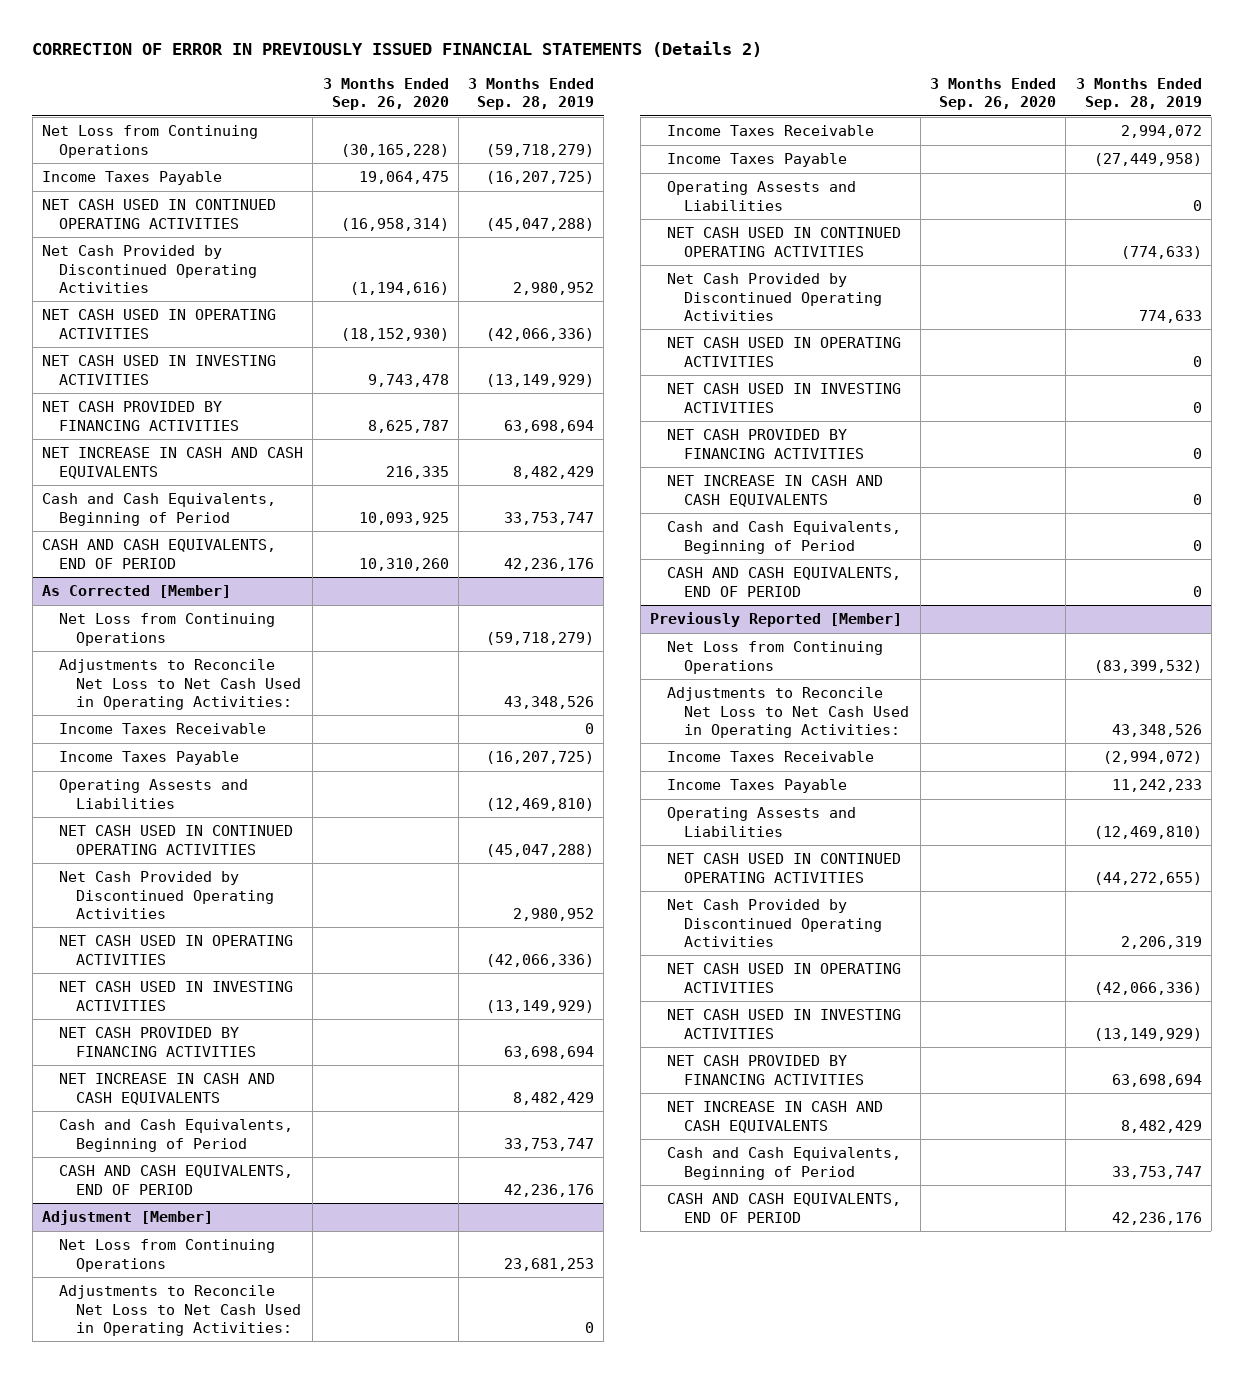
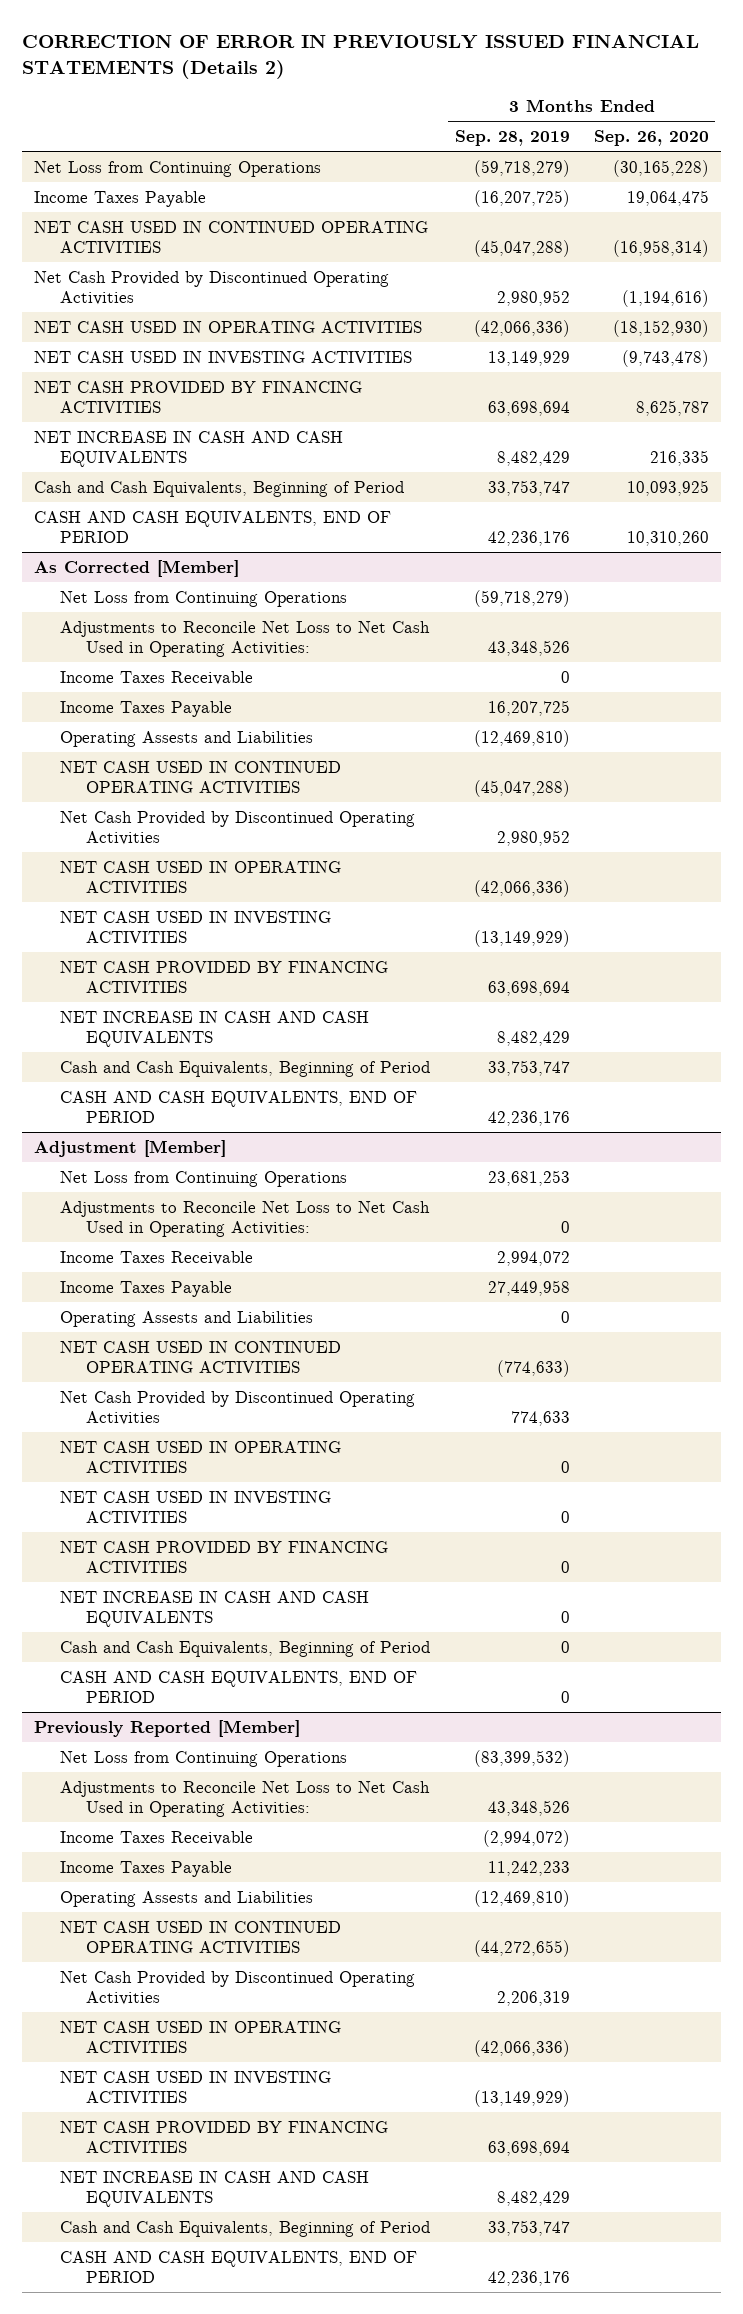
- | 3 Months Ended Sep. 26, 2020 | 3 Months Ended Sep. 28, 2019
+ | 3 Months Ended Sep. 28, 2019 | 3 Months Ended Sep. 26, 2020
- NET CASH USED IN INVESTING ACTIVITIES | 9,743,478 | (13,149,929)
+ NET CASH USED IN INVESTING ACTIVITIES | 13,149,929 | (9,743,478)
@ As Corrected [Member]
- Income Taxes Payable | | (16,207,725)
+ Income Taxes Payable | 16,207,725 |
@ Adjustment [Member]
- Income Taxes Payable | | (27,449,958)
+ Income Taxes Payable | 27,449,958 |

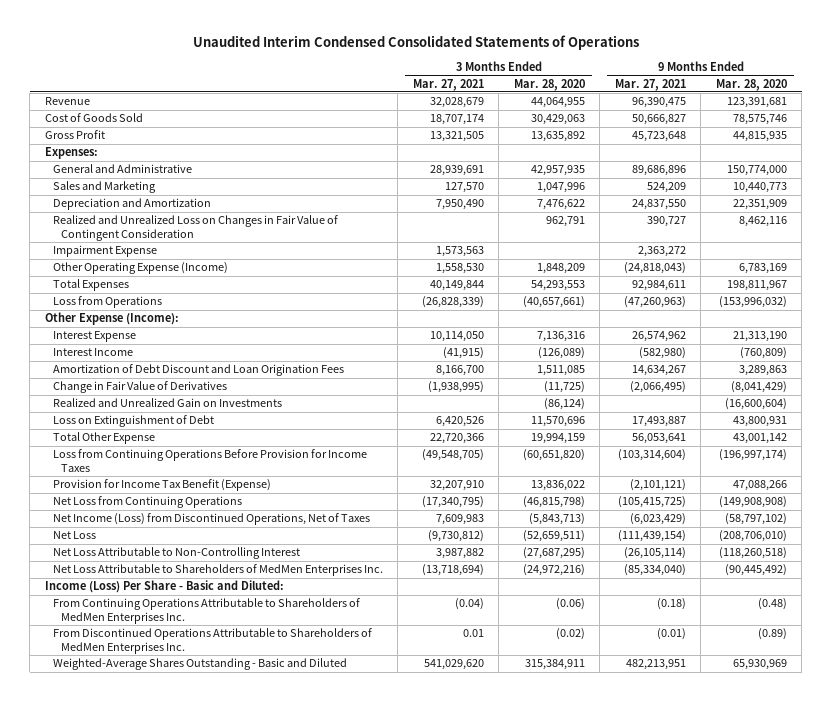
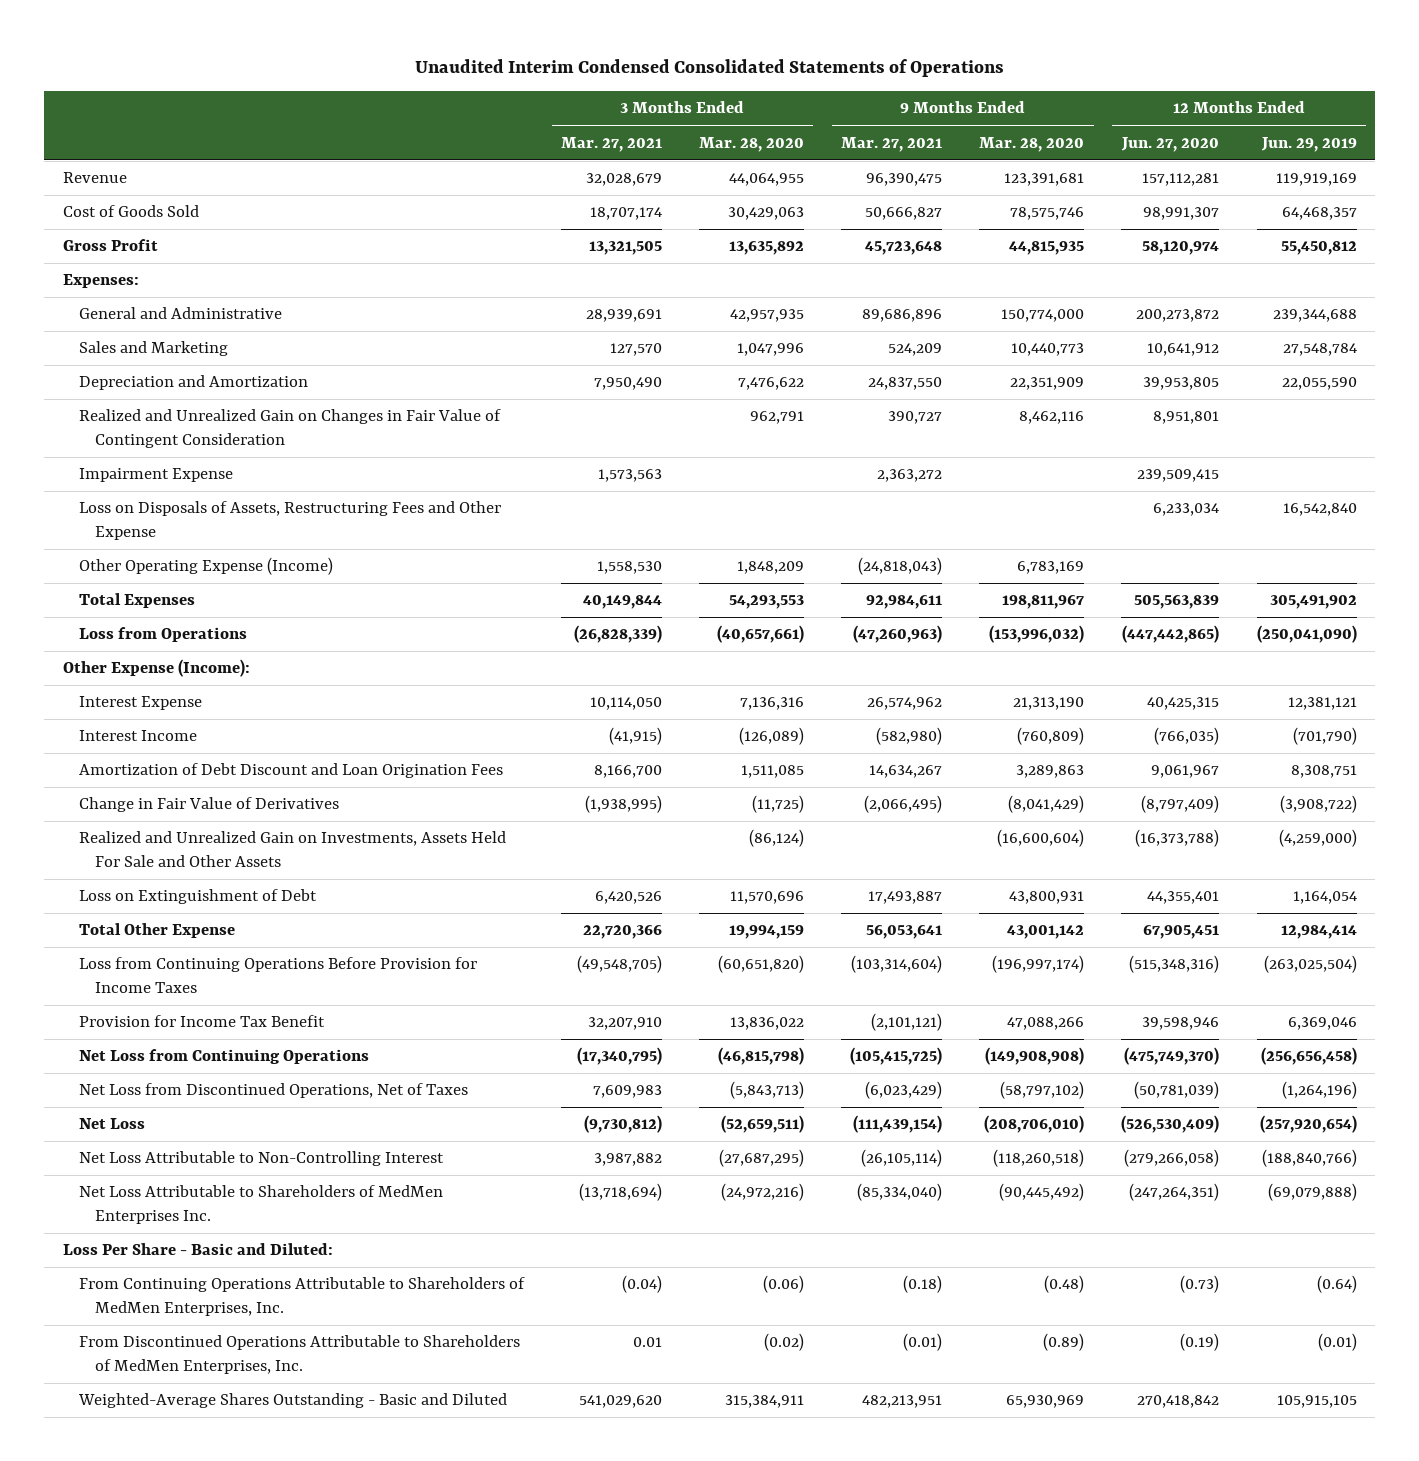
- | 3 Months Ended Mar. 27, 2021 | 3 Months Ended Mar. 28, 2020 | 9 Months Ended Mar. 27, 2021 | 9 Months Ended Mar. 28, 2020
+ | 3 Months Ended Mar. 27, 2021 | 3 Months Ended Mar. 28, 2020 | 9 Months Ended Mar. 27, 2021 | 9 Months Ended Mar. 28, 2020 | 12 Months Ended Jun. 27, 2020 | 12 Months Ended Jun. 29, 2019
- Realized and Unrealized Loss on Changes in Fair Value of Contingent Consideration | | 962,791 | 390,727 | 8,462,116
+ Realized and Unrealized Gain on Changes in Fair Value of Contingent Consideration | | 962,791 | 390,727 | 8,462,116 | 8,951,801 |
+ Loss on Disposals of Assets, Restructuring Fees and Other Expense | | | | | 6,233,034 | 16,542,840
- Realized and Unrealized Gain on Investments | | (86,124) | | (16,600,604)
+ Realized and Unrealized Gain on Investments, Assets Held For Sale and Other Assets | | (86,124) | | (16,600,604) | (16,373,788) | (4,259,000)
- Provision for Income Tax Benefit (Expense) | 32,207,910 | 13,836,022 | (2,101,121) | 47,088,266
+ Provision for Income Tax Benefit | 32,207,910 | 13,836,022 | (2,101,121) | 47,088,266 | 39,598,946 | 6,369,046
- Net Income (Loss) from Discontinued Operations, Net of Taxes | 7,609,983 | (5,843,713) | (6,023,429) | (58,797,102)
+ Net Loss from Discontinued Operations, Net of Taxes | 7,609,983 | (5,843,713) | (6,023,429) | (58,797,102) | (50,781,039) | (1,264,196)
- Income (Loss) Per Share - Basic and Diluted:
- From Continuing Operations Attributable to Shareholders of MedMen Enterprises Inc. | (0.04) | (0.06) | (0.18) | (0.48)
- From Discontinued Operations Attributable to Shareholders of MedMen Enterprises Inc. | 0.01 | (0.02) | (0.01) | (0.89)
+ Loss Per Share - Basic and Diluted:
+ From Continuing Operations Attributable to Shareholders of MedMen Enterprises, Inc. | (0.04) | (0.06) | (0.18) | (0.48) | (0.73) | (0.64)
+ From Discontinued Operations Attributable to Shareholders of MedMen Enterprises, Inc. | 0.01 | (0.02) | (0.01) | (0.89) | (0.19) | (0.01)

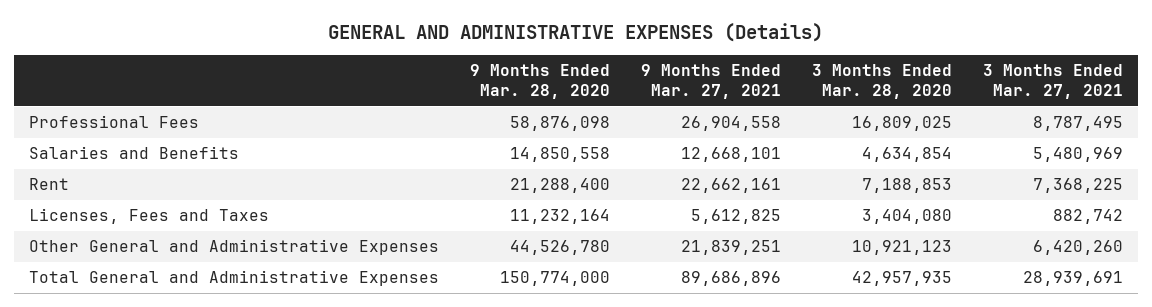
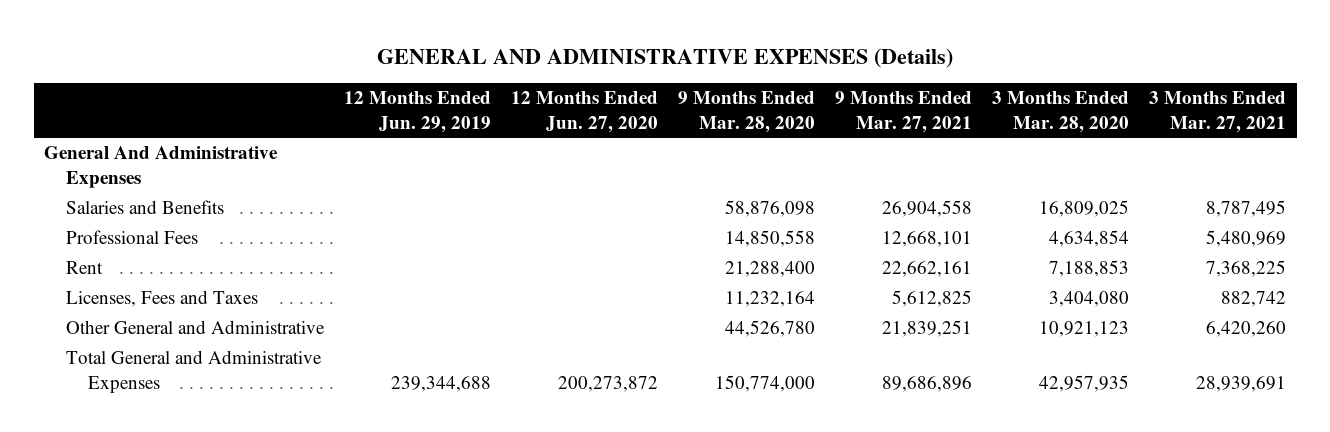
- | 9 Months Ended Mar. 28, 2020 | 9 Months Ended Mar. 27, 2021 | 3 Months Ended Mar. 28, 2020 | 3 Months Ended Mar. 27, 2021
+ | 12 Months Ended Jun. 29, 2019 | 12 Months Ended Jun. 27, 2020 | 9 Months Ended Mar. 28, 2020 | 9 Months Ended Mar. 27, 2021 | 3 Months Ended Mar. 28, 2020 | 3 Months Ended Mar. 27, 2021
- Professional Fees | 58,876,098 | 26,904,558 | 16,809,025 | 8,787,495
- Salaries and Benefits | 14,850,558 | 12,668,101 | 4,634,854 | 5,480,969
+ General And Administrative Expenses
+ Salaries and Benefits | | | 58,876,098 | 26,904,558 | 16,809,025 | 8,787,495
+ Professional Fees | | | 14,850,558 | 12,668,101 | 4,634,854 | 5,480,969
- Other General and Administrative Expenses | 44,526,780 | 21,839,251 | 10,921,123 | 6,420,260
+ Other General and Administrative | | | 44,526,780 | 21,839,251 | 10,921,123 | 6,420,260

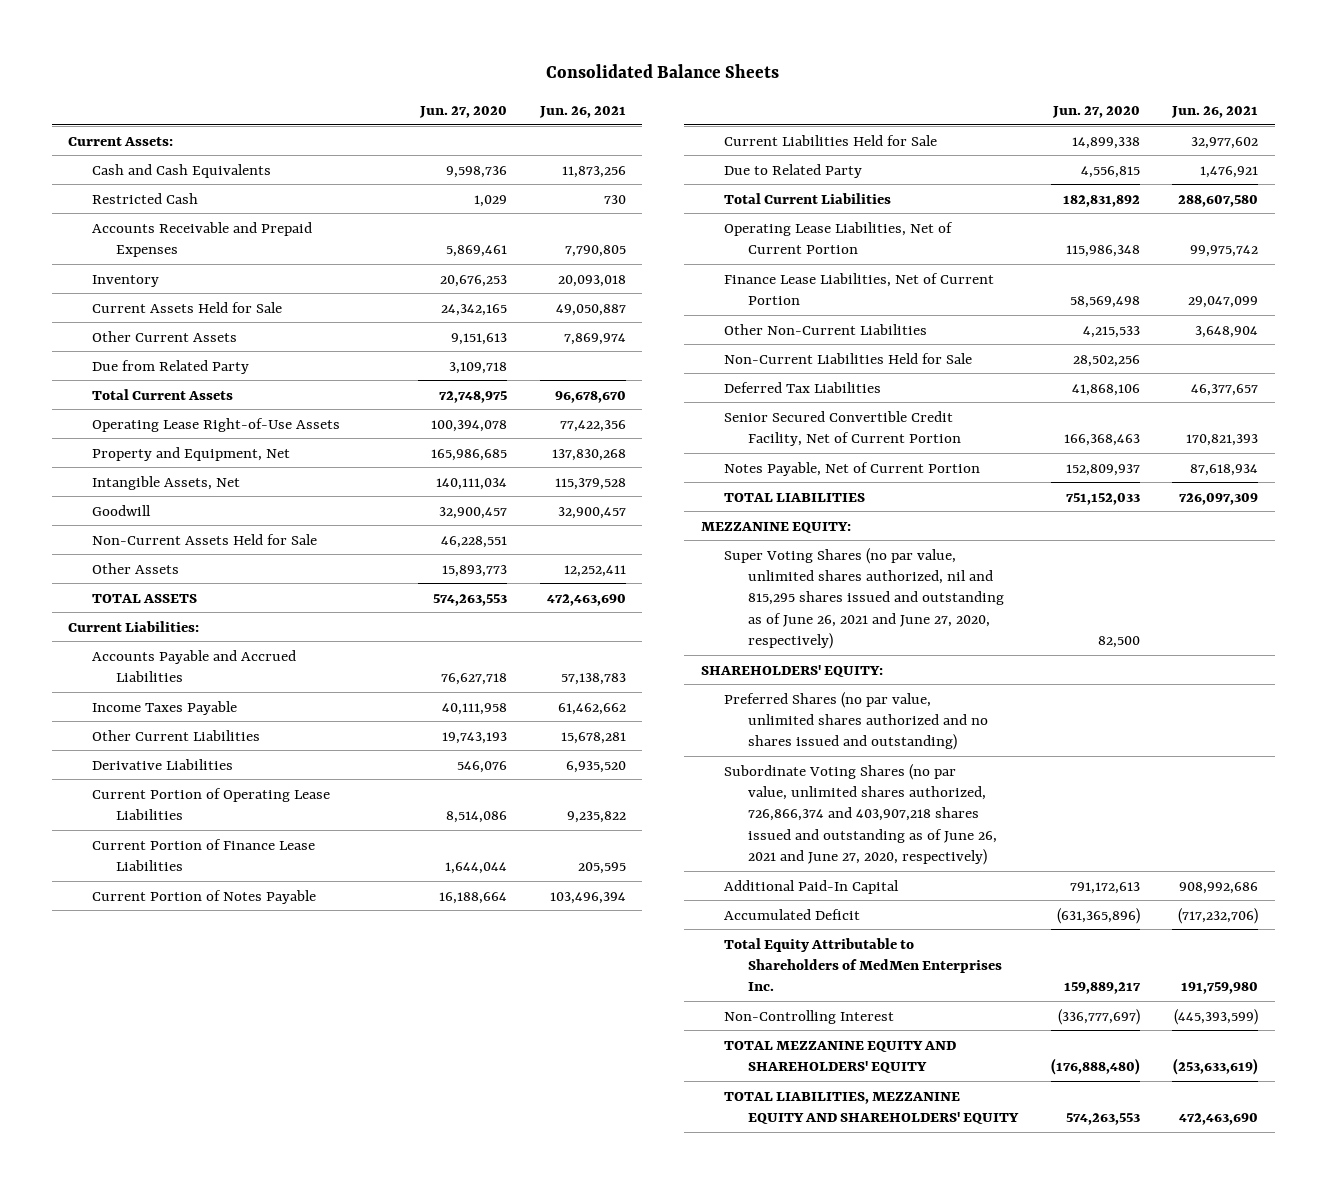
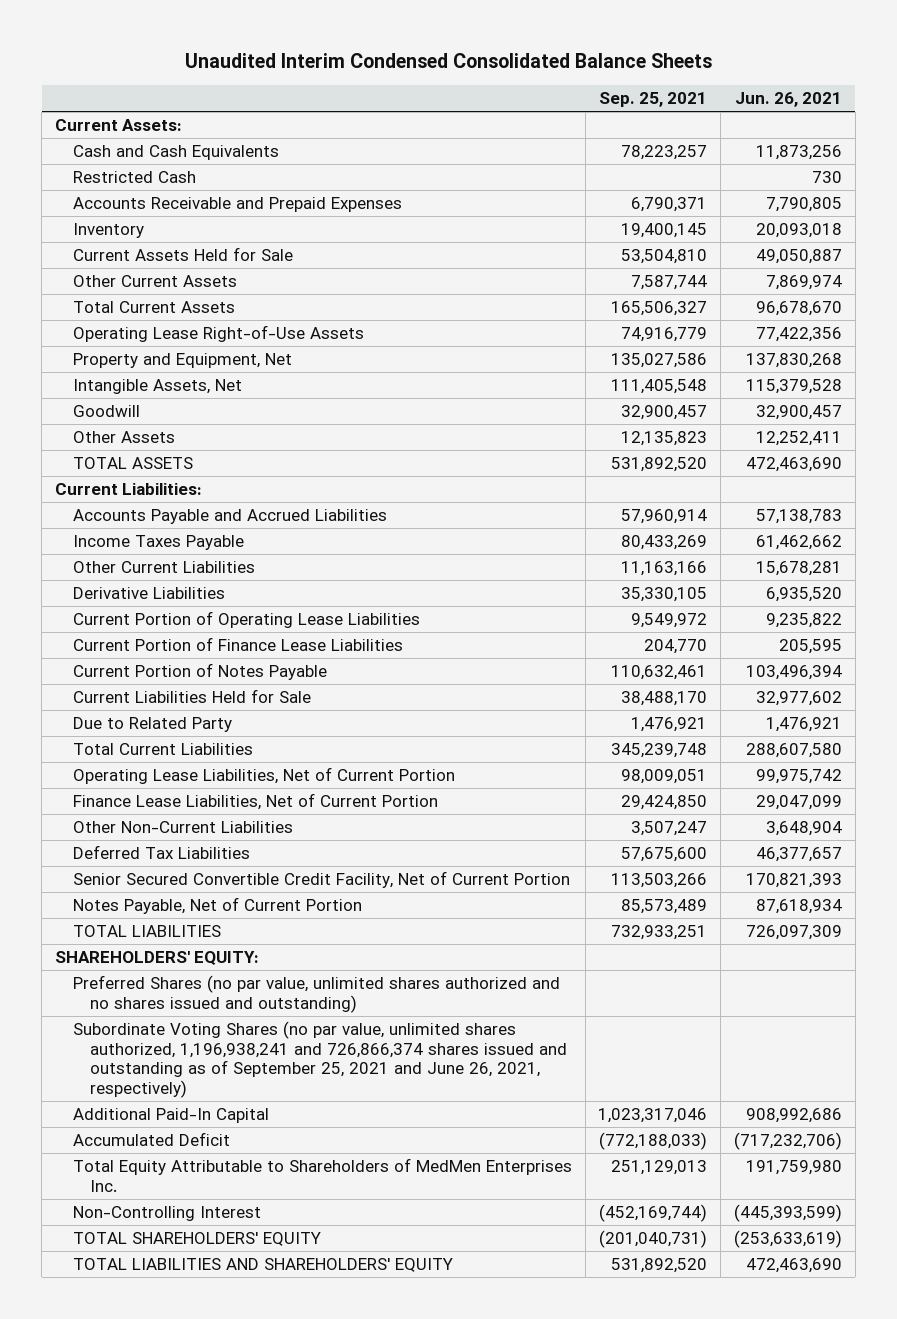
- Consolidated Balance Sheets
+ Unaudited Interim Condensed Consolidated Balance Sheets
- | Jun. 27, 2020 | Jun. 26, 2021
+ | Sep. 25, 2021 | Jun. 26, 2021
- Due from Related Party | 3,109,718 |
- Non-Current Assets Held for Sale | 46,228,551 |
- Non-Current Liabilities Held for Sale | 28,502,256 |
- MEZZANINE EQUITY:
- Super Voting Shares (no par value, unlimited shares authorized, nil and 815,295 shares issued and outstanding as of June 26, 2021 and June 27, 2020, respectively) | 82,500 |
- Subordinate Voting Shares (no par value, unlimited shares authorized, 726,866,374 and 403,907,218 shares issued and outstanding as of June 26, 2021 and June 27, 2020, respectively)
+ Subordinate Voting Shares (no par value, unlimited shares authorized, 1,196,938,241 and 726,866,374 shares issued and outstanding as of September 25, 2021 and June 26, 2021, respectively)
- TOTAL MEZZANINE EQUITY AND SHAREHOLDERS' EQUITY | (176,888,480) | (253,633,619)
- TOTAL LIABILITIES, MEZZANINE EQUITY AND SHAREHOLDERS' EQUITY | 574,263,553 | 472,463,690
+ TOTAL SHAREHOLDERS' EQUITY | (201,040,731) | (253,633,619)
+ TOTAL LIABILITIES AND SHAREHOLDERS' EQUITY | 531,892,520 | 472,463,690

